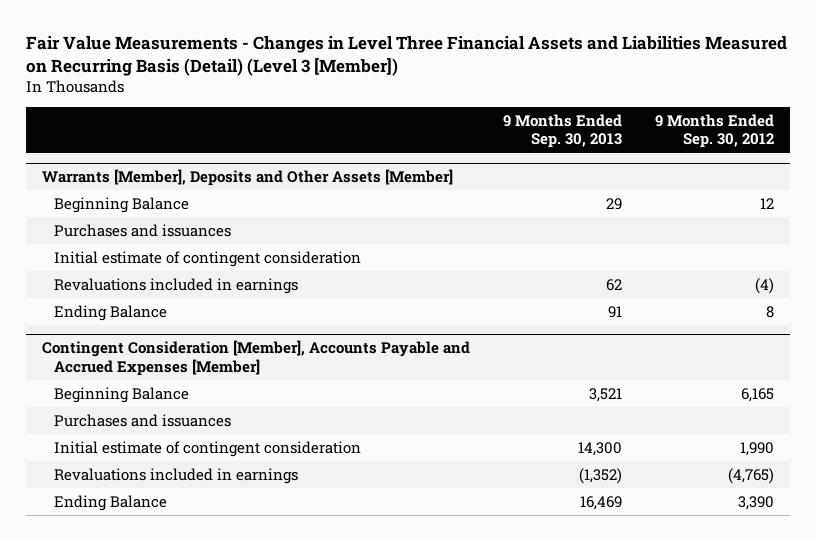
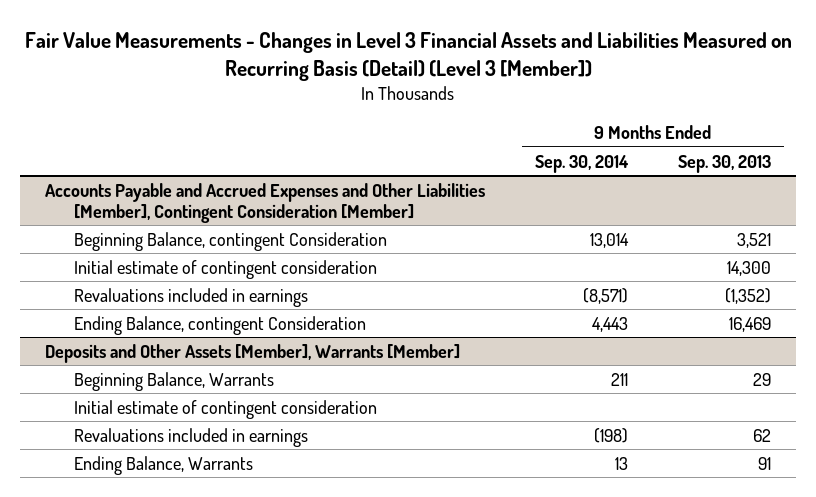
- Fair Value Measurements - Changes in Level Three Financial Assets and Liabilities Measured on Recurring Basis (Detail) (Level 3 [Member])
+ Fair Value Measurements - Changes in Level 3 Financial Assets and Liabilities Measured on Recurring Basis (Detail) (Level 3 [Member])
- | 9 Months Ended Sep. 30, 2013 | 9 Months Ended Sep. 30, 2012
+ | 9 Months Ended Sep. 30, 2014 | 9 Months Ended Sep. 30, 2013
- Warrants [Member], Deposits and Other Assets [Member]
- Beginning Balance | 29 | 12
- Purchases and issuances
- Initial estimate of contingent consideration
- Revaluations included in earnings | 62 | (4)
- Ending Balance | 91 | 8
- Contingent Consideration [Member], Accounts Payable and Accrued Expenses [Member]
- Beginning Balance | 3,521 | 6,165
- Purchases and issuances
+ Accounts Payable and Accrued Expenses and Other Liabilities [Member], Contingent Consideration [Member]
+ Beginning Balance, contingent Consideration | 13,014 | 3,521
- Ending Balance | 16,469 | 3,390
+ Ending Balance, contingent Consideration | 4,443 | 16,469
+ Deposits and Other Assets [Member], Warrants [Member]
+ Beginning Balance, Warrants | 211 | 29
+ Initial estimate of contingent consideration
+ Revaluations included in earnings | (198) | 62
+ Ending Balance, Warrants | 13 | 91

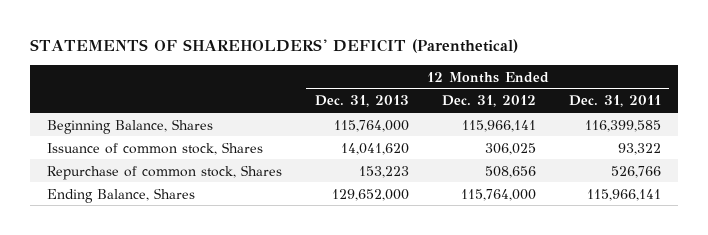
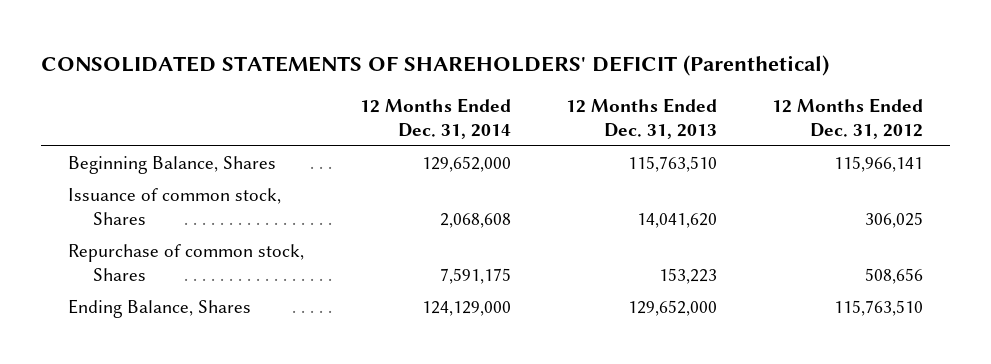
- STATEMENTS OF SHAREHOLDERS' DEFICIT (Parenthetical)
+ CONSOLIDATED STATEMENTS OF SHAREHOLDERS' DEFICIT (Parenthetical)
- | 12 Months Ended Dec. 31, 2013 | 12 Months Ended Dec. 31, 2012 | 12 Months Ended Dec. 31, 2011
+ | 12 Months Ended Dec. 31, 2014 | 12 Months Ended Dec. 31, 2013 | 12 Months Ended Dec. 31, 2012
- Beginning Balance, Shares | 115,764,000 | 115,966,141 | 116,399,585
+ Beginning Balance, Shares | 129,652,000 | 115,763,510 | 115,966,141
- Ending Balance, Shares | 129,652,000 | 115,764,000 | 115,966,141
+ Ending Balance, Shares | 124,129,000 | 129,652,000 | 115,763,510

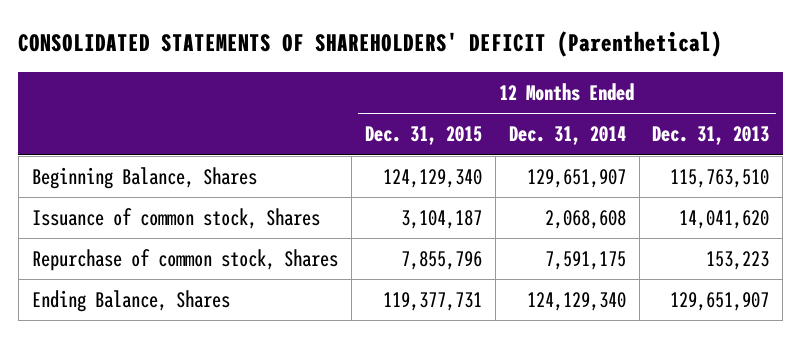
- | 12 Months Ended Dec. 31, 2014 | 12 Months Ended Dec. 31, 2013 | 12 Months Ended Dec. 31, 2012
+ | 12 Months Ended Dec. 31, 2015 | 12 Months Ended Dec. 31, 2014 | 12 Months Ended Dec. 31, 2013
- Beginning Balance, Shares | 129,652,000 | 115,763,510 | 115,966,141
+ Beginning Balance, Shares | 124,129,340 | 129,651,907 | 115,763,510
- Ending Balance, Shares | 124,129,000 | 129,652,000 | 115,763,510
+ Ending Balance, Shares | 119,377,731 | 124,129,340 | 129,651,907

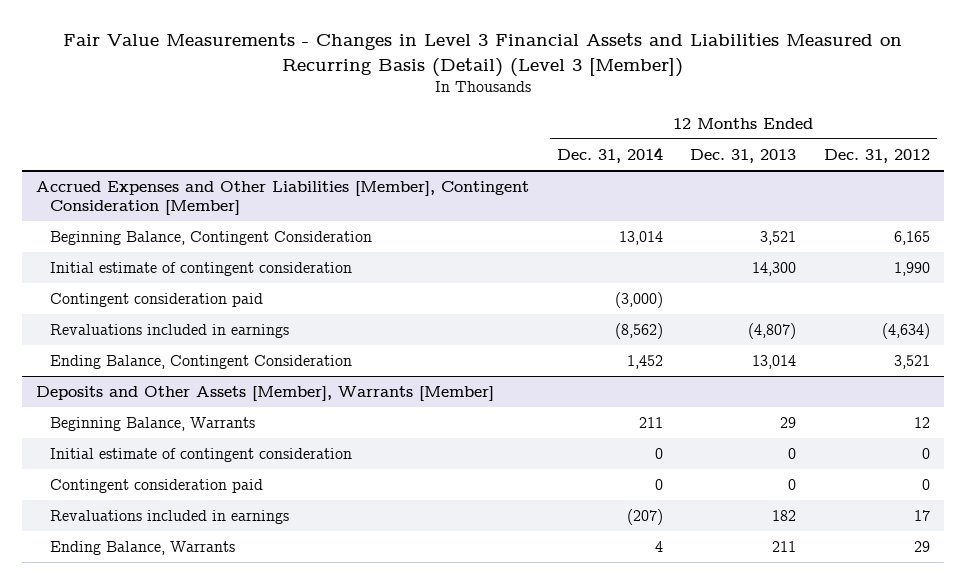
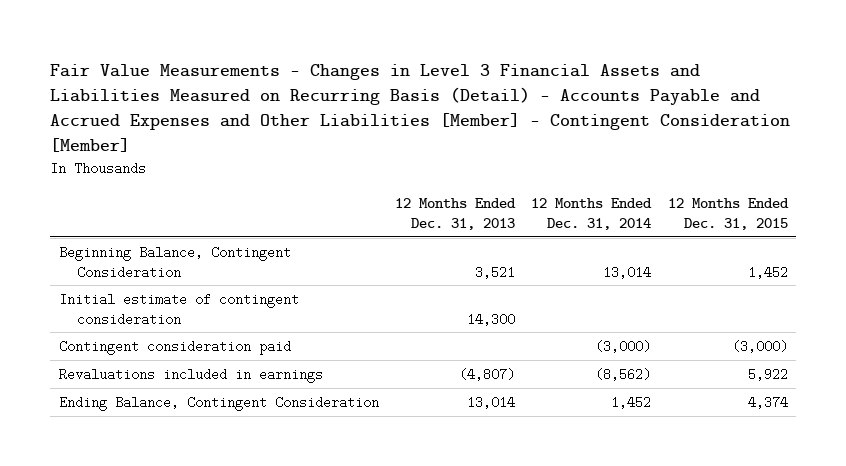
- Fair Value Measurements - Changes in Level 3 Financial Assets and Liabilities Measured on Recurring Basis (Detail) (Level 3 [Member])
+ Fair Value Measurements - Changes in Level 3 Financial Assets and Liabilities Measured on Recurring Basis (Detail) - Accounts Payable and Accrued Expenses and Other Liabilities [Member] - Contingent Consideration [Member]
- | 12 Months Ended Dec. 31, 2014 | 12 Months Ended Dec. 31, 2013 | 12 Months Ended Dec. 31, 2012
+ | 12 Months Ended Dec. 31, 2013 | 12 Months Ended Dec. 31, 2014 | 12 Months Ended Dec. 31, 2015
- Accrued Expenses and Other Liabilities [Member], Contingent Consideration [Member]
- Deposits and Other Assets [Member], Warrants [Member]
- Beginning Balance, Warrants | 211 | 29 | 12
- Initial estimate of contingent consideration | 0 | 0 | 0
- Contingent consideration paid | 0 | 0 | 0
- Revaluations included in earnings | (207) | 182 | 17
- Ending Balance, Warrants | 4 | 211 | 29

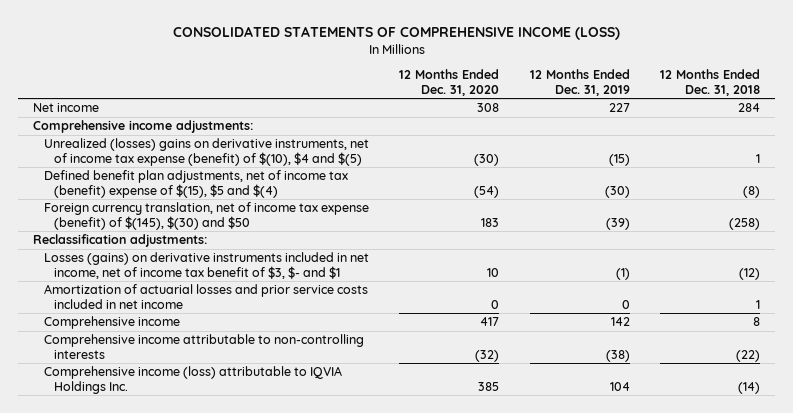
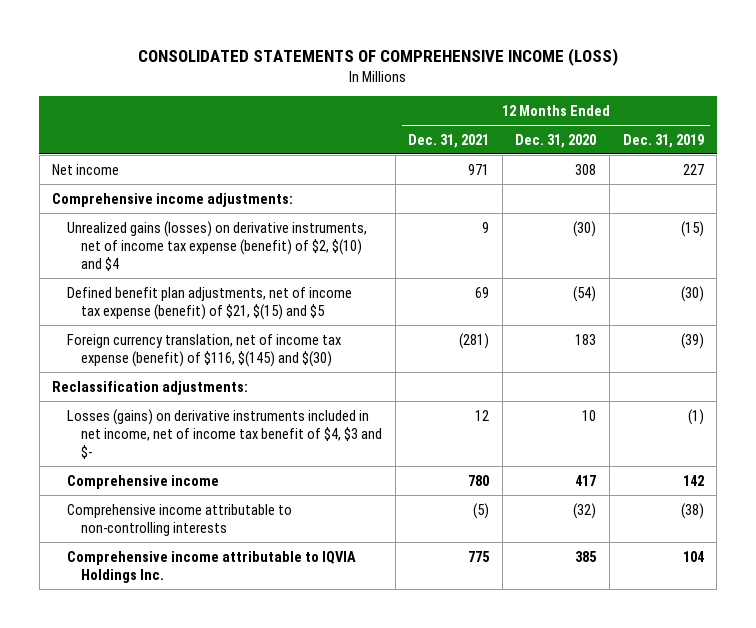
- | 12 Months Ended Dec. 31, 2020 | 12 Months Ended Dec. 31, 2019 | 12 Months Ended Dec. 31, 2018
+ | 12 Months Ended Dec. 31, 2021 | 12 Months Ended Dec. 31, 2020 | 12 Months Ended Dec. 31, 2019
- Unrealized (losses) gains on derivative instruments, net of income tax expense (benefit) of $(10), $4 and $(5) | (30) | (15) | 1
- Defined benefit plan adjustments, net of income tax (benefit) expense of $(15), $5 and $(4) | (54) | (30) | (8)
- Foreign currency translation, net of income tax expense (benefit) of $(145), $(30) and $50 | 183 | (39) | (258)
+ Unrealized gains (losses) on derivative instruments, net of income tax expense (benefit) of $2, $(10) and $4 | 9 | (30) | (15)
+ Defined benefit plan adjustments, net of income tax expense (benefit) of $21, $(15) and $5 | 69 | (54) | (30)
+ Foreign currency translation, net of income tax expense (benefit) of $116, $(145) and $(30) | (281) | 183 | (39)
- Losses (gains) on derivative instruments included in net income, net of income tax benefit of $3, $- and $1 | 10 | (1) | (12)
- Amortization of actuarial losses and prior service costs included in net income | 0 | 0 | 1
+ Losses (gains) on derivative instruments included in net income, net of income tax benefit of $4, $3 and $- | 12 | 10 | (1)
- Comprehensive income (loss) attributable to IQVIA Holdings Inc. | 385 | 104 | (14)
+ Comprehensive income attributable to IQVIA Holdings Inc. | 775 | 385 | 104

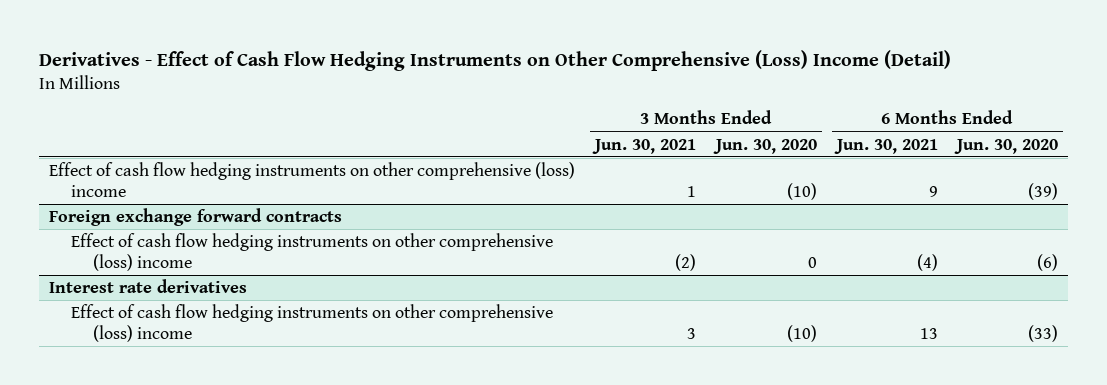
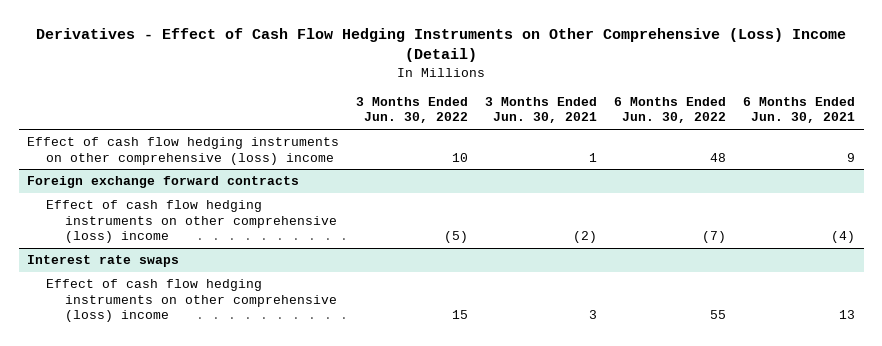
- | 3 Months Ended Jun. 30, 2021 | 3 Months Ended Jun. 30, 2020 | 6 Months Ended Jun. 30, 2021 | 6 Months Ended Jun. 30, 2020
+ | 3 Months Ended Jun. 30, 2022 | 3 Months Ended Jun. 30, 2021 | 6 Months Ended Jun. 30, 2022 | 6 Months Ended Jun. 30, 2021
- Interest rate derivatives
+ Interest rate swaps

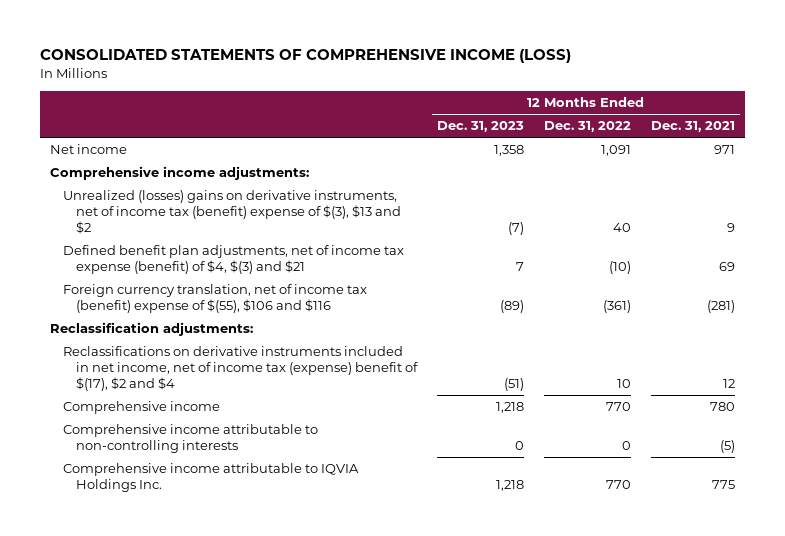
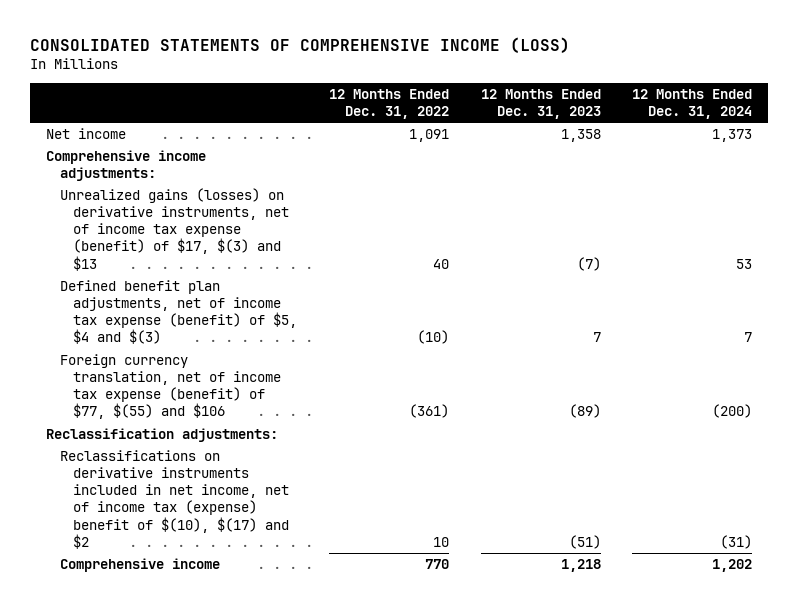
- | 12 Months Ended Dec. 31, 2023 | 12 Months Ended Dec. 31, 2022 | 12 Months Ended Dec. 31, 2021
+ | 12 Months Ended Dec. 31, 2022 | 12 Months Ended Dec. 31, 2023 | 12 Months Ended Dec. 31, 2024
- Unrealized (losses) gains on derivative instruments, net of income tax (benefit) expense of $(3), $13 and $2 | (7) | 40 | 9
- Defined benefit plan adjustments, net of income tax expense (benefit) of $4, $(3) and $21 | 7 | (10) | 69
- Foreign currency translation, net of income tax (benefit) expense of $(55), $106 and $116 | (89) | (361) | (281)
+ Unrealized gains (losses) on derivative instruments, net of income tax expense (benefit) of $17, $(3) and $13 | 40 | (7) | 53
+ Defined benefit plan adjustments, net of income tax expense (benefit) of $5, $4 and $(3) | (10) | 7 | 7
+ Foreign currency translation, net of income tax expense (benefit) of $77, $(55) and $106 | (361) | (89) | (200)
- Reclassifications on derivative instruments included in net income, net of income tax (expense) benefit of $(17), $2 and $4 | (51) | 10 | 12
+ Reclassifications on derivative instruments included in net income, net of income tax (expense) benefit of $(10), $(17) and $2 | 10 | (51) | (31)
- Comprehensive income attributable to non-controlling interests | 0 | 0 | (5)
- Comprehensive income attributable to IQVIA Holdings Inc. | 1,218 | 770 | 775

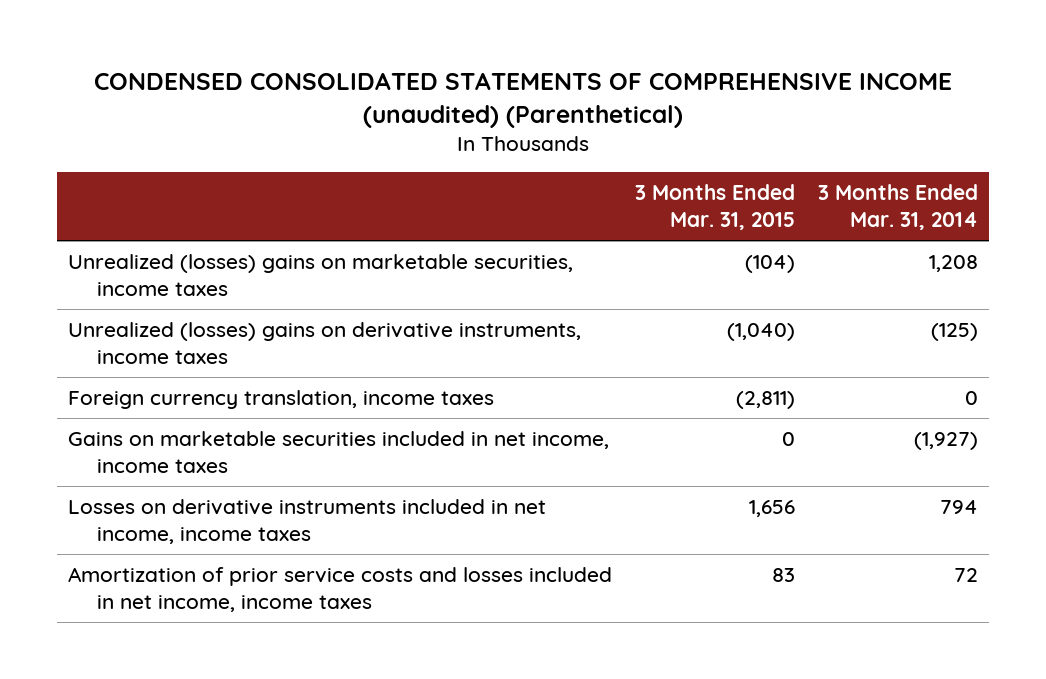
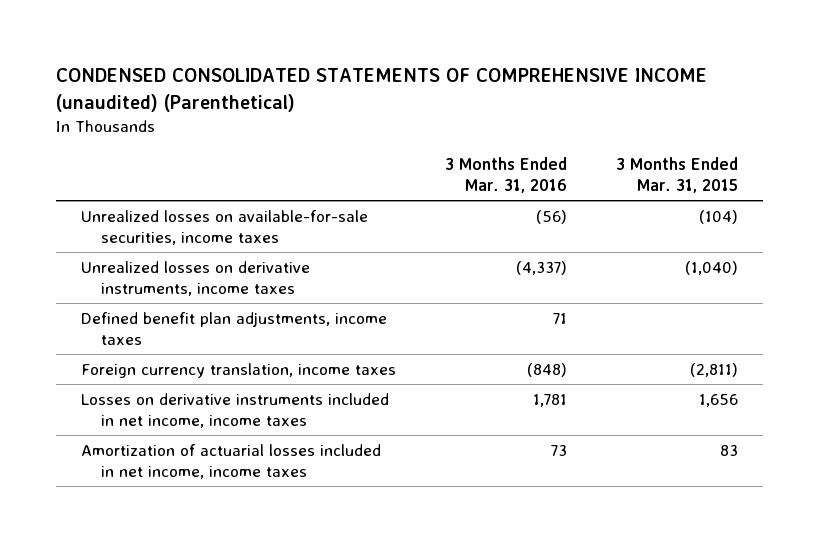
- | 3 Months Ended Mar. 31, 2015 | 3 Months Ended Mar. 31, 2014
+ | 3 Months Ended Mar. 31, 2016 | 3 Months Ended Mar. 31, 2015
- Unrealized (losses) gains on marketable securities, income taxes | (104) | 1,208
- Unrealized (losses) gains on derivative instruments, income taxes | (1,040) | (125)
+ Unrealized losses on available-for-sale securities, income taxes | (56) | (104)
+ Unrealized losses on derivative instruments, income taxes | (4,337) | (1,040)
+ Defined benefit plan adjustments, income taxes | 71 |
- Gains on marketable securities included in net income, income taxes | 0 | (1,927)
- Amortization of prior service costs and losses included in net income, income taxes | 83 | 72
+ Amortization of actuarial losses included in net income, income taxes | 73 | 83

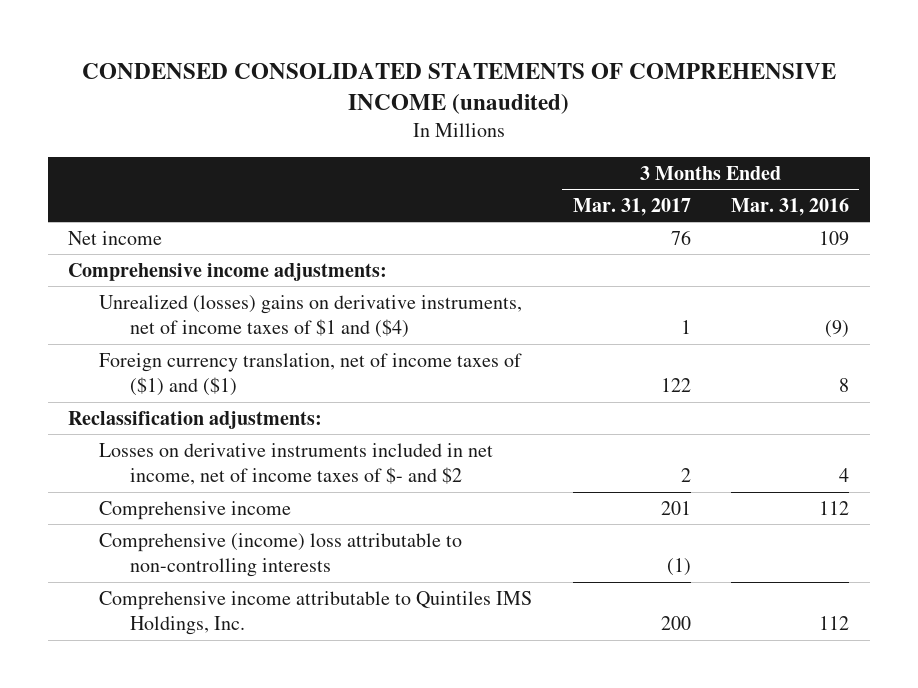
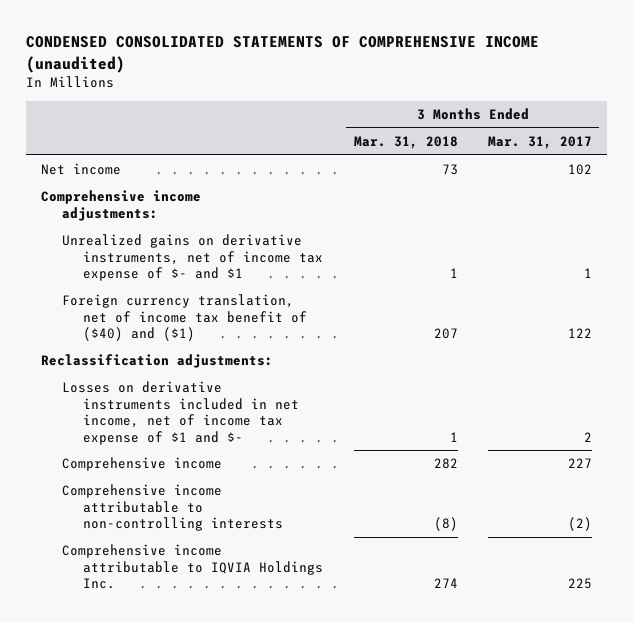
- | 3 Months Ended Mar. 31, 2017 | 3 Months Ended Mar. 31, 2016
+ | 3 Months Ended Mar. 31, 2018 | 3 Months Ended Mar. 31, 2017
- Net income | 76 | 109
+ Net income | 73 | 102
- Unrealized (losses) gains on derivative instruments, net of income taxes of $1 and ($4) | 1 | (9)
- Foreign currency translation, net of income taxes of ($1) and ($1) | 122 | 8
+ Unrealized gains on derivative instruments, net of income tax expense of $- and $1 | 1 | 1
+ Foreign currency translation, net of income tax benefit of ($40) and ($1) | 207 | 122
- Losses on derivative instruments included in net income, net of income taxes of $- and $2 | 2 | 4
- Comprehensive income | 201 | 112
- Comprehensive (income) loss attributable to non-controlling interests | (1) |
- Comprehensive income attributable to Quintiles IMS Holdings, Inc. | 200 | 112
+ Losses on derivative instruments included in net income, net of income tax expense of $1 and $- | 1 | 2
+ Comprehensive income | 282 | 227
+ Comprehensive income attributable to non-controlling interests | (8) | (2)
+ Comprehensive income attributable to IQVIA Holdings Inc. | 274 | 225

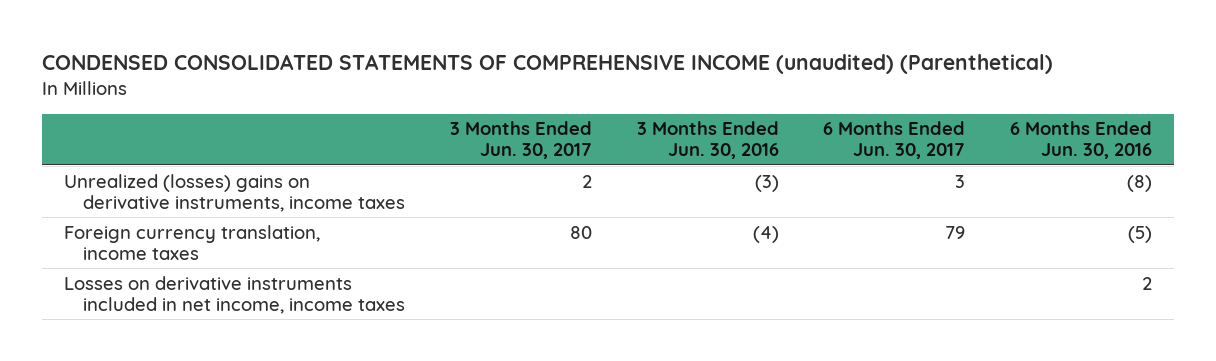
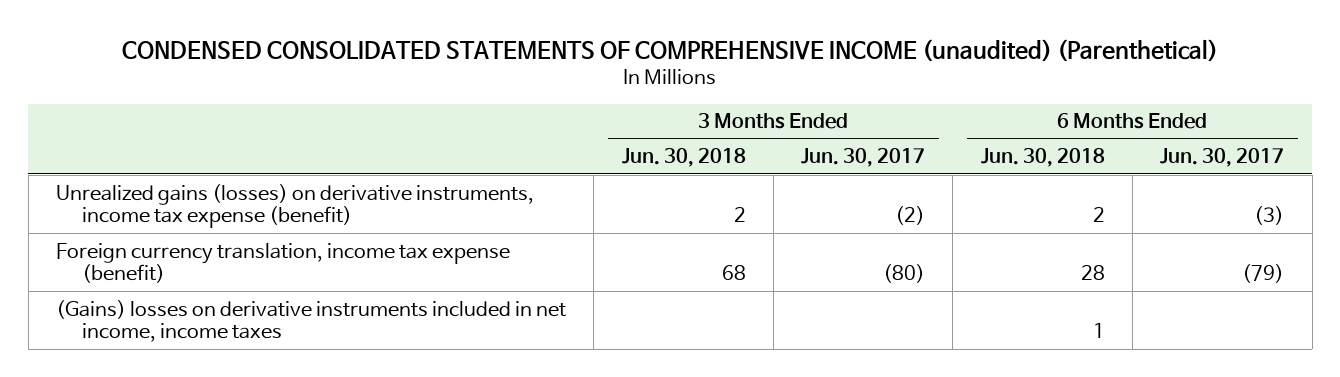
- | 3 Months Ended Jun. 30, 2017 | 3 Months Ended Jun. 30, 2016 | 6 Months Ended Jun. 30, 2017 | 6 Months Ended Jun. 30, 2016
+ | 3 Months Ended Jun. 30, 2018 | 3 Months Ended Jun. 30, 2017 | 6 Months Ended Jun. 30, 2018 | 6 Months Ended Jun. 30, 2017
- Unrealized (losses) gains on derivative instruments, income taxes | 2 | (3) | 3 | (8)
- Foreign currency translation, income taxes | 80 | (4) | 79 | (5)
- Losses on derivative instruments included in net income, income taxes | | | | 2
+ Unrealized gains (losses) on derivative instruments, income tax expense (benefit) | 2 | (2) | 2 | (3)
+ Foreign currency translation, income tax expense (benefit) | 68 | (80) | 28 | (79)
+ (Gains) losses on derivative instruments included in net income, income taxes | | | 1 |

